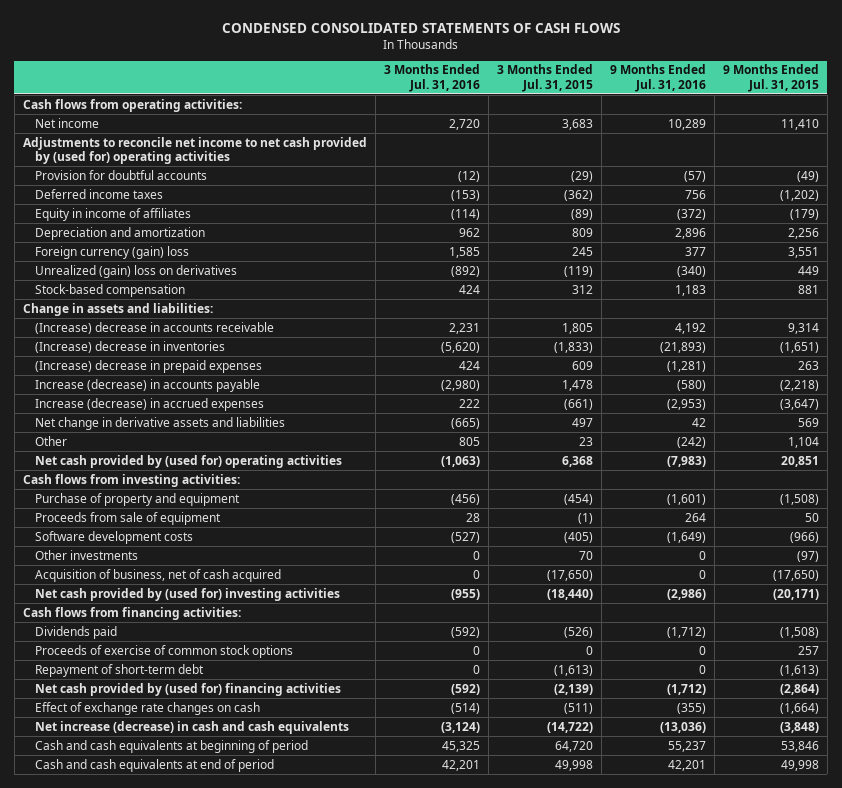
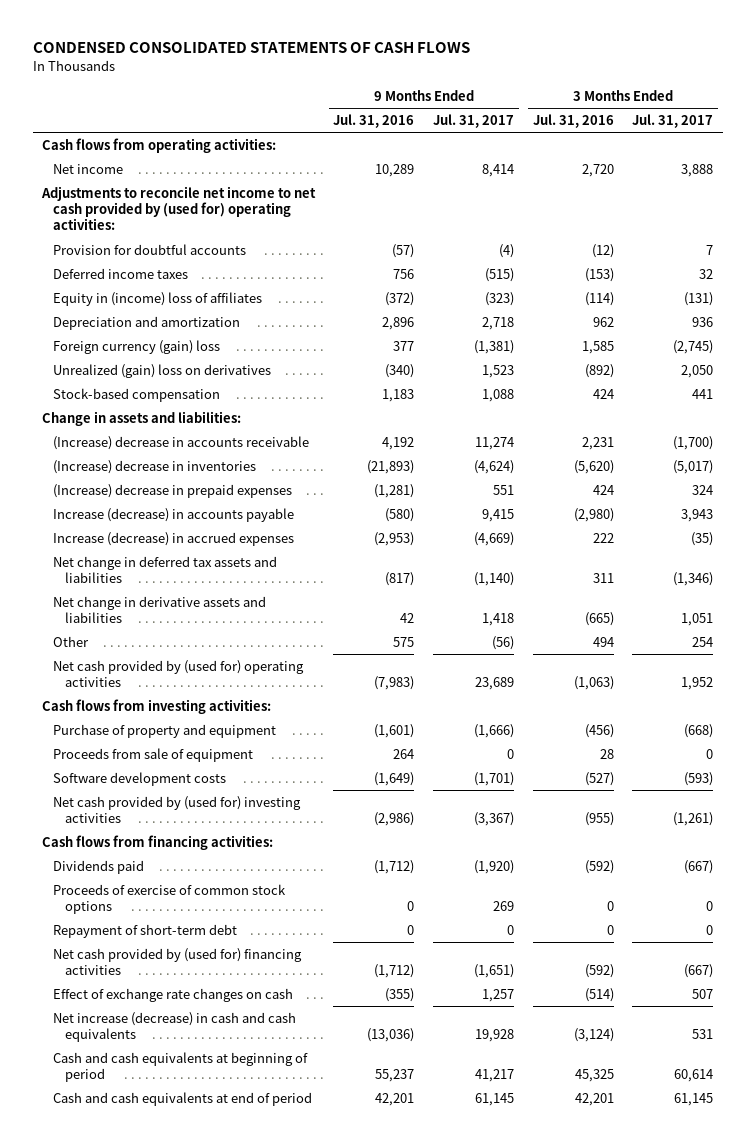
- | 3 Months Ended Jul. 31, 2016 | 3 Months Ended Jul. 31, 2015 | 9 Months Ended Jul. 31, 2016 | 9 Months Ended Jul. 31, 2015
+ | 9 Months Ended Jul. 31, 2016 | 9 Months Ended Jul. 31, 2017 | 3 Months Ended Jul. 31, 2016 | 3 Months Ended Jul. 31, 2017
- Adjustments to reconcile net income to net cash provided by (used for) operating activities
+ Adjustments to reconcile net income to net cash provided by (used for) operating activities:
- Equity in income of affiliates | (114) | (89) | (372) | (179)
+ Equity in (income) loss of affiliates | (372) | (323) | (114) | (131)
+ Net change in deferred tax assets and liabilities | (817) | (1,140) | 311 | (1,346)
- Other | 805 | 23 | (242) | 1,104
+ Other | 575 | (56) | 494 | 254
- Other investments | 0 | 70 | 0 | (97)
- Acquisition of business, net of cash acquired | 0 | (17,650) | 0 | (17,650)

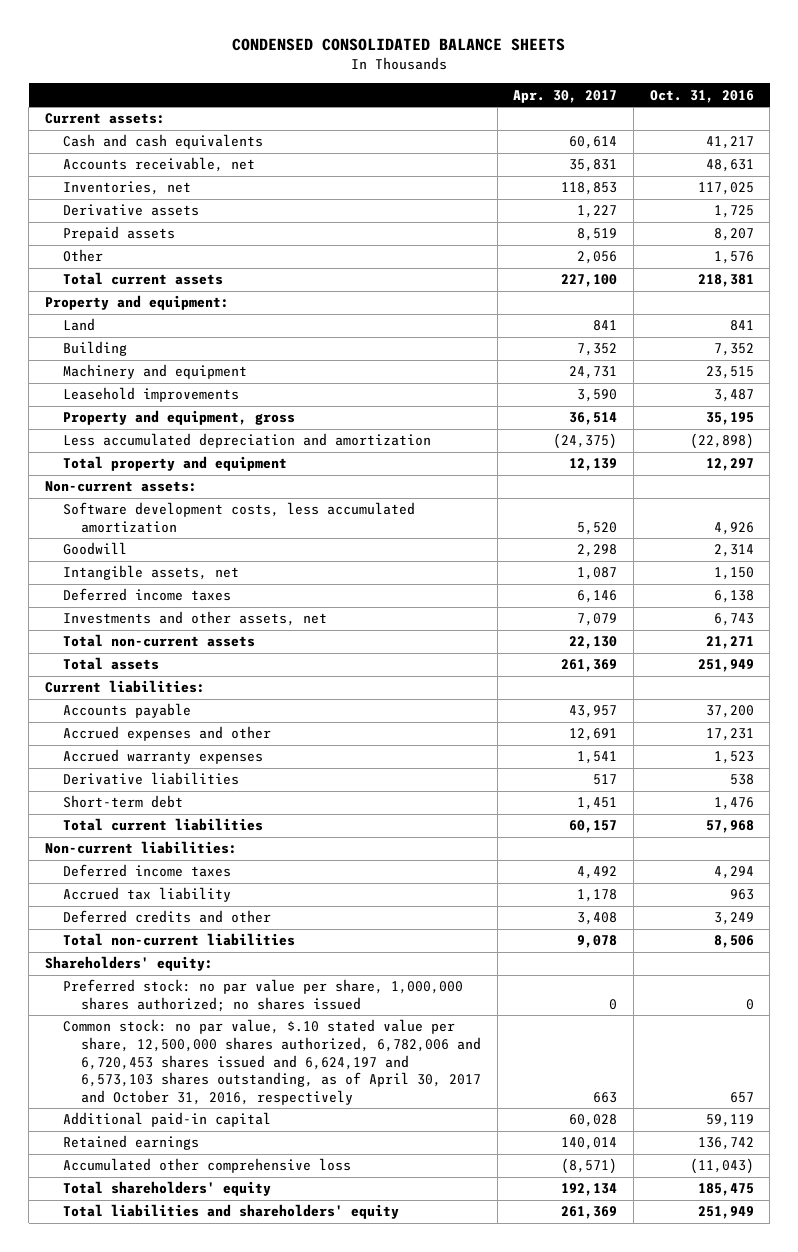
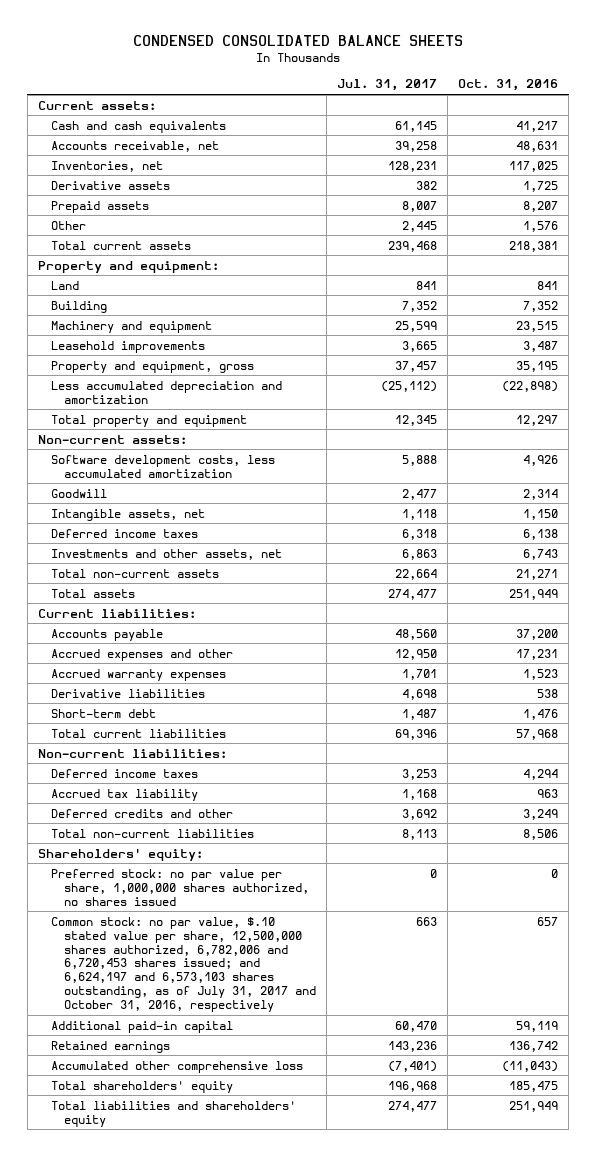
- | Apr. 30, 2017 | Oct. 31, 2016
+ | Jul. 31, 2017 | Oct. 31, 2016
- Preferred stock: no par value per share, 1,000,000 shares authorized; no shares issued | 0 | 0
- Common stock: no par value, $.10 stated value per share, 12,500,000 shares authorized, 6,782,006 and 6,720,453 shares issued and 6,624,197 and 6,573,103 shares outstanding, as of April 30, 2017 and October 31, 2016, respectively | 663 | 657
+ Preferred stock: no par value per share, 1,000,000 shares authorized, no shares issued | 0 | 0
+ Common stock: no par value, $.10 stated value per share, 12,500,000 shares authorized, 6,782,006 and 6,720,453 shares issued; and 6,624,197 and 6,573,103 shares outstanding, as of July 31, 2017 and October 31, 2016, respectively | 663 | 657

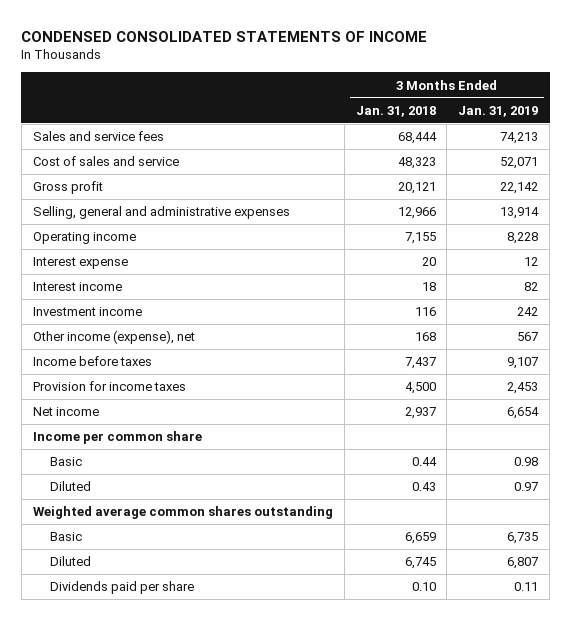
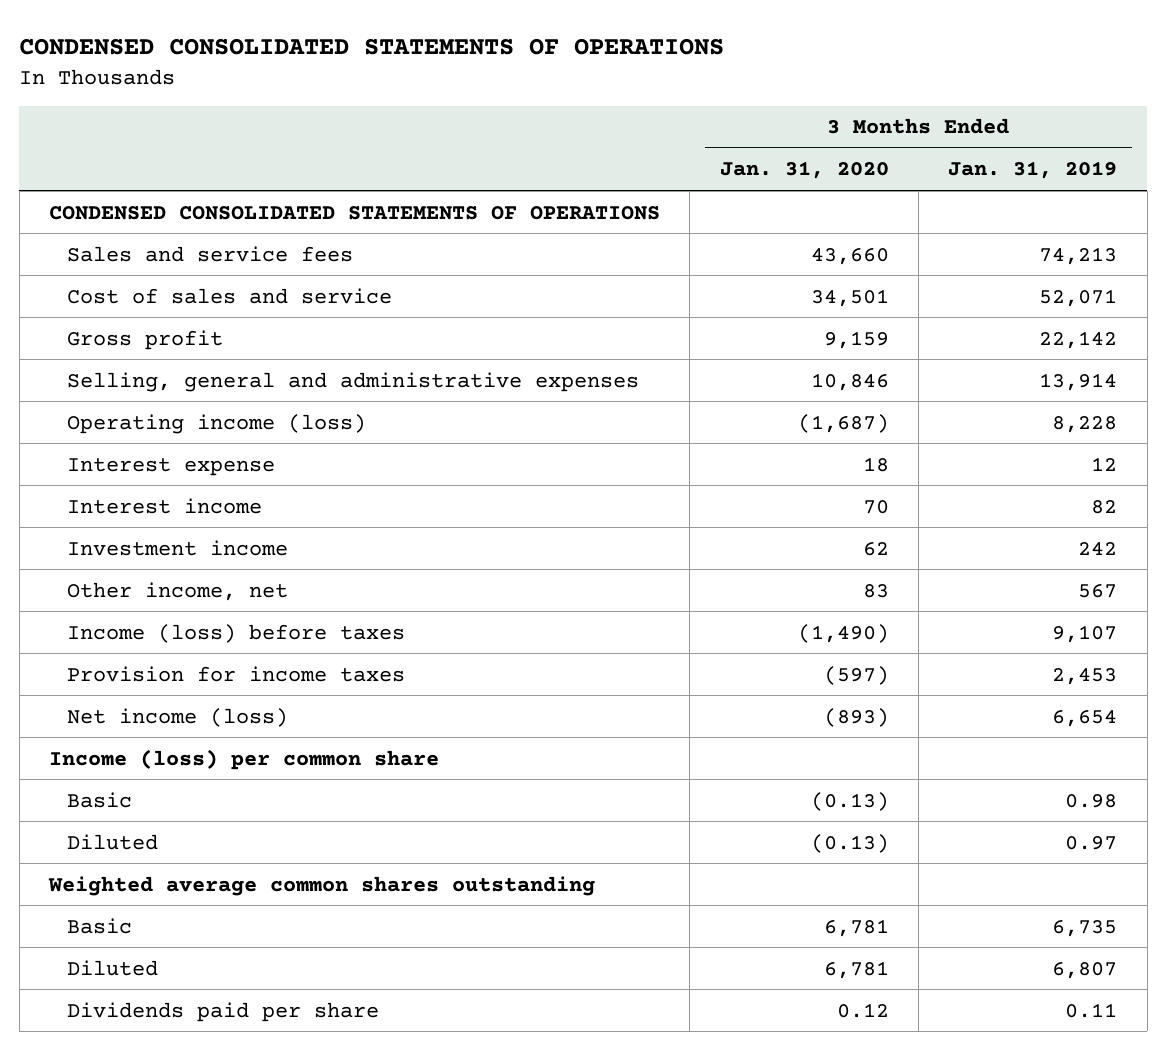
- CONDENSED CONSOLIDATED STATEMENTS OF INCOME
+ CONDENSED CONSOLIDATED STATEMENTS OF OPERATIONS
- | 3 Months Ended Jan. 31, 2018 | 3 Months Ended Jan. 31, 2019
+ | 3 Months Ended Jan. 31, 2020 | 3 Months Ended Jan. 31, 2019
+ CONDENSED CONSOLIDATED STATEMENTS OF OPERATIONS
- Operating income | 7,155 | 8,228
+ Operating income (loss) | (1,687) | 8,228
- Other income (expense), net | 168 | 567
- Income before taxes | 7,437 | 9,107
+ Other income, net | 83 | 567
+ Income (loss) before taxes | (1,490) | 9,107
- Net income | 2,937 | 6,654
- Income per common share
+ Net income (loss) | (893) | 6,654
+ Income (loss) per common share

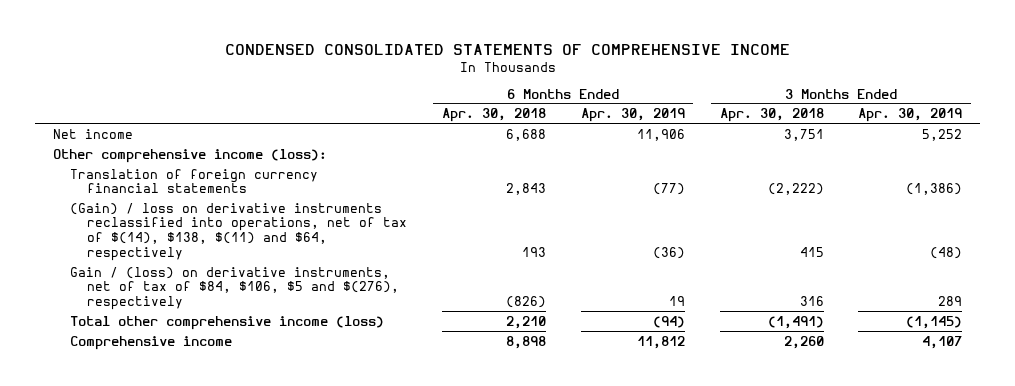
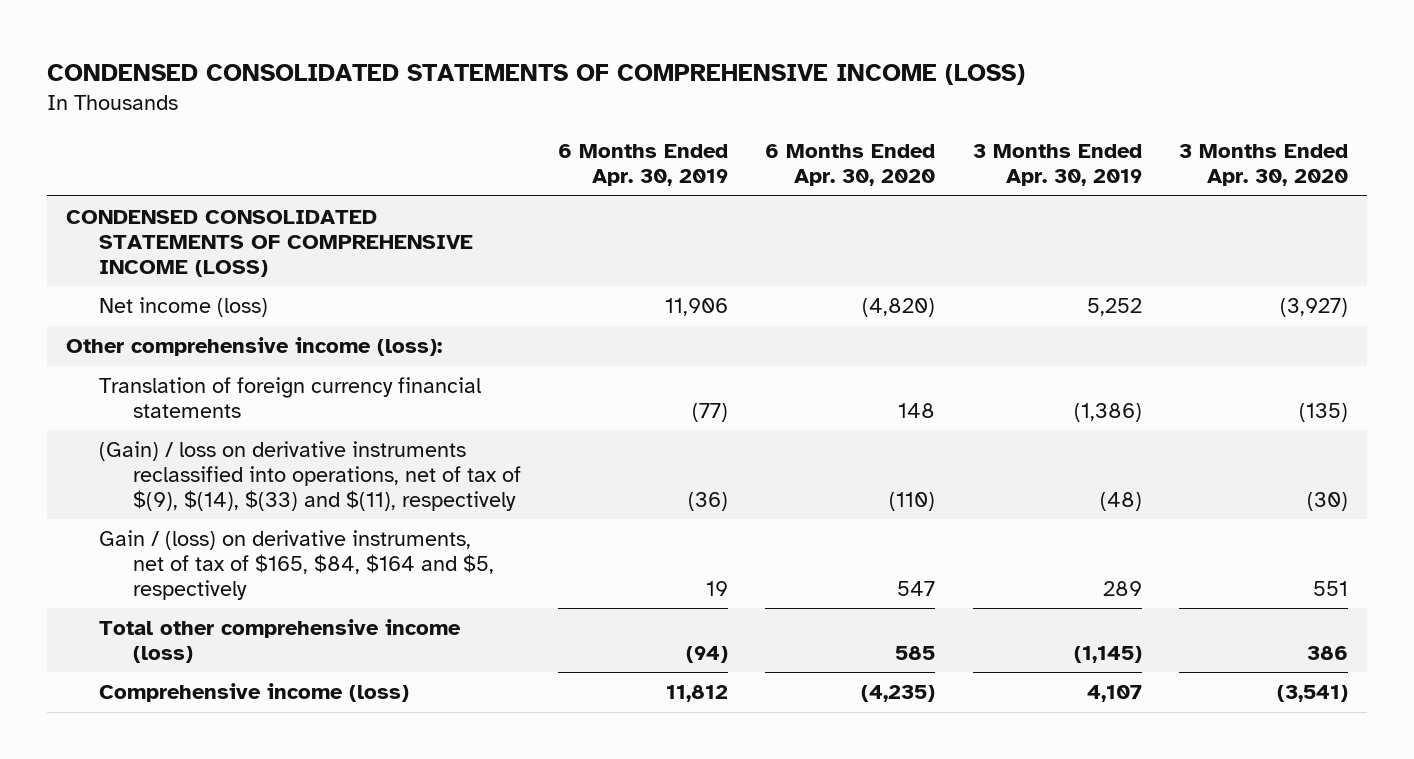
- CONDENSED CONSOLIDATED STATEMENTS OF COMPREHENSIVE INCOME
+ CONDENSED CONSOLIDATED STATEMENTS OF COMPREHENSIVE INCOME (LOSS)
- | 6 Months Ended Apr. 30, 2018 | 6 Months Ended Apr. 30, 2019 | 3 Months Ended Apr. 30, 2018 | 3 Months Ended Apr. 30, 2019
+ | 6 Months Ended Apr. 30, 2019 | 6 Months Ended Apr. 30, 2020 | 3 Months Ended Apr. 30, 2019 | 3 Months Ended Apr. 30, 2020
- Net income | 6,688 | 11,906 | 3,751 | 5,252
+ CONDENSED CONSOLIDATED STATEMENTS OF COMPREHENSIVE INCOME (LOSS)
+ Net income (loss) | 11,906 | (4,820) | 5,252 | (3,927)
- (Gain) / loss on derivative instruments reclassified into operations, net of tax of $(14), $138, $(11) and $64, respectively | 193 | (36) | 415 | (48)
- Gain / (loss) on derivative instruments, net of tax of $84, $106, $5 and $(276), respectively | (826) | 19 | 316 | 289
+ (Gain) / loss on derivative instruments reclassified into operations, net of tax of $(9), $(14), $(33) and $(11), respectively | (36) | (110) | (48) | (30)
+ Gain / (loss) on derivative instruments, net of tax of $165, $84, $164 and $5, respectively | 19 | 547 | 289 | 551
- Comprehensive income | 8,898 | 11,812 | 2,260 | 4,107
+ Comprehensive income (loss) | 11,812 | (4,235) | 4,107 | (3,541)

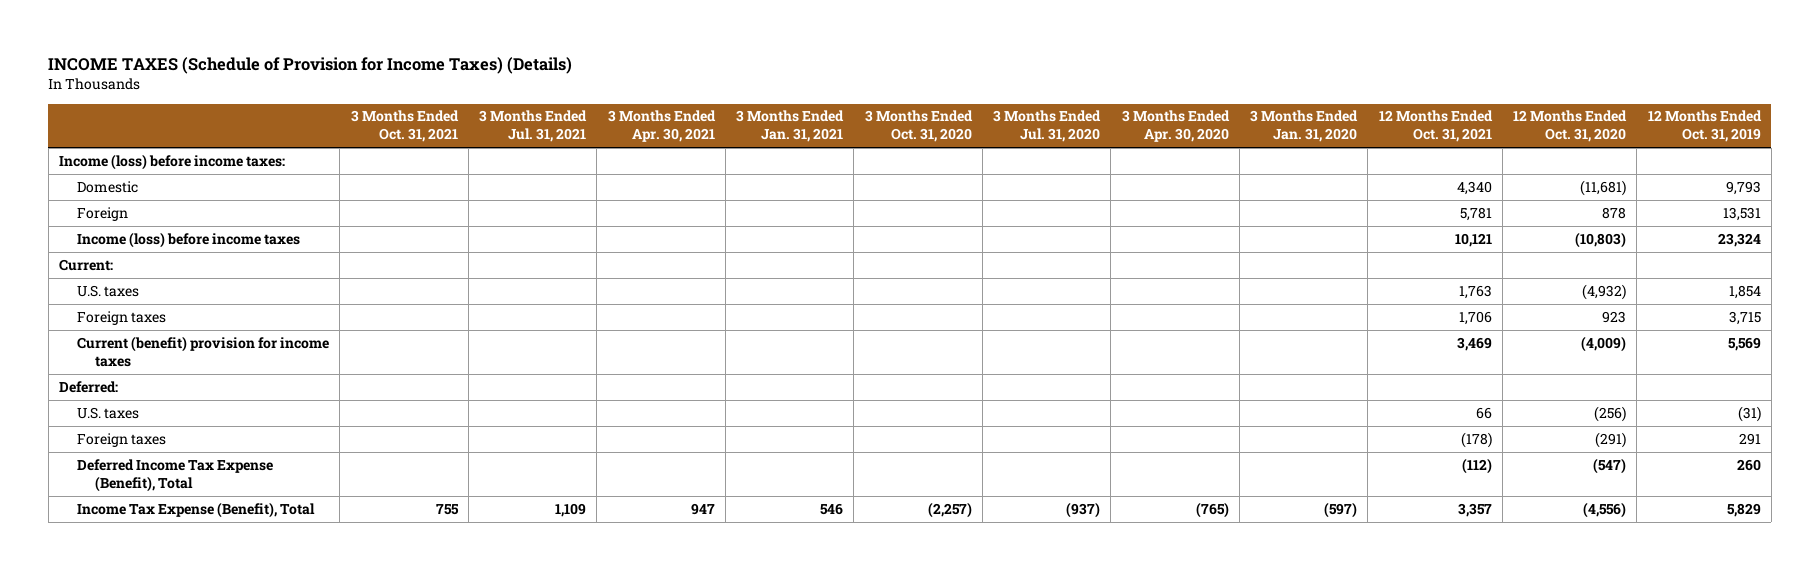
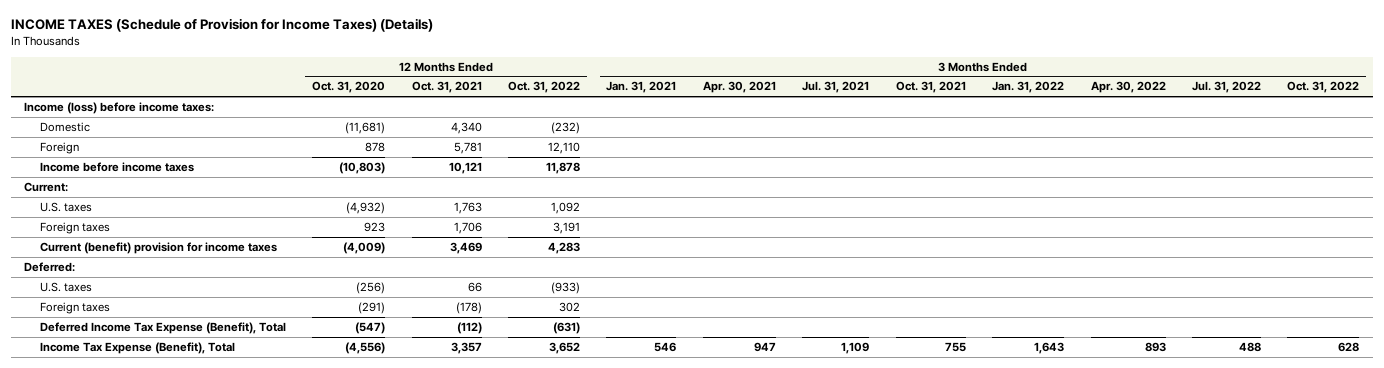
- | 3 Months Ended Oct. 31, 2021 | 3 Months Ended Jul. 31, 2021 | 3 Months Ended Apr. 30, 2021 | 3 Months Ended Jan. 31, 2021 | 3 Months Ended Oct. 31, 2020 | 3 Months Ended Jul. 31, 2020 | 3 Months Ended Apr. 30, 2020 | 3 Months Ended Jan. 31, 2020 | 12 Months Ended Oct. 31, 2021 | 12 Months Ended Oct. 31, 2020 | 12 Months Ended Oct. 31, 2019
+ | 12 Months Ended Oct. 31, 2020 | 12 Months Ended Oct. 31, 2021 | 12 Months Ended Oct. 31, 2022 | 3 Months Ended Jan. 31, 2021 | 3 Months Ended Apr. 30, 2021 | 3 Months Ended Jul. 31, 2021 | 3 Months Ended Oct. 31, 2021 | 3 Months Ended Jan. 31, 2022 | 3 Months Ended Apr. 30, 2022 | 3 Months Ended Jul. 31, 2022 | 3 Months Ended Oct. 31, 2022
- Income (loss) before income taxes | | | | | | | | | 10,121 | (10,803) | 23,324
+ Income before income taxes | (10,803) | 10,121 | 11,878 | | | | | | | |

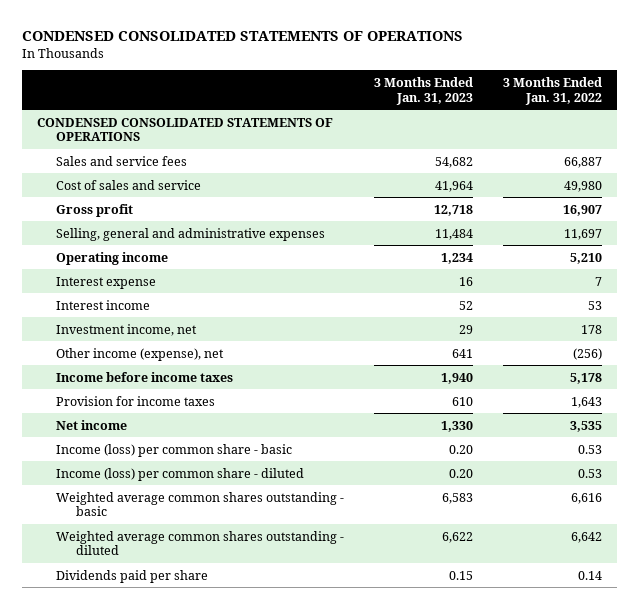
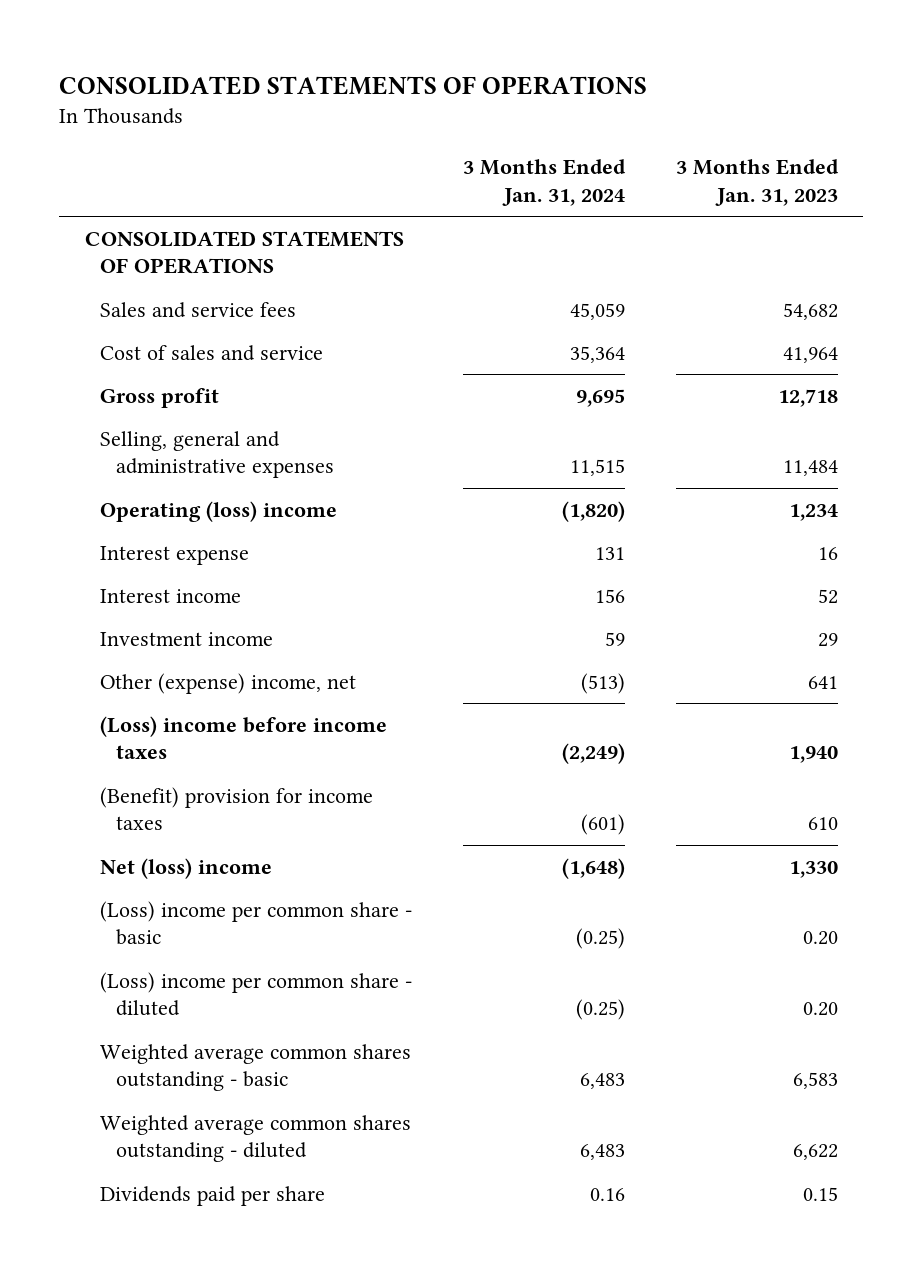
- CONDENSED CONSOLIDATED STATEMENTS OF OPERATIONS
+ CONSOLIDATED STATEMENTS OF OPERATIONS
- | 3 Months Ended Jan. 31, 2023 | 3 Months Ended Jan. 31, 2022
+ | 3 Months Ended Jan. 31, 2024 | 3 Months Ended Jan. 31, 2023
- CONDENSED CONSOLIDATED STATEMENTS OF OPERATIONS
+ CONSOLIDATED STATEMENTS OF OPERATIONS
- Operating income | 1,234 | 5,210
+ Operating (loss) income | (1,820) | 1,234
- Investment income, net | 29 | 178
- Other income (expense), net | 641 | (256)
- Income before income taxes | 1,940 | 5,178
- Provision for income taxes | 610 | 1,643
- Net income | 1,330 | 3,535
- Income (loss) per common share - basic | 0.20 | 0.53
- Income (loss) per common share - diluted | 0.20 | 0.53
+ Investment income | 59 | 29
+ Other (expense) income, net | (513) | 641
+ (Loss) income before income taxes | (2,249) | 1,940
+ (Benefit) provision for income taxes | (601) | 610
+ Net (loss) income | (1,648) | 1,330
+ (Loss) income per common share - basic | (0.25) | 0.20
+ (Loss) income per common share - diluted | (0.25) | 0.20

